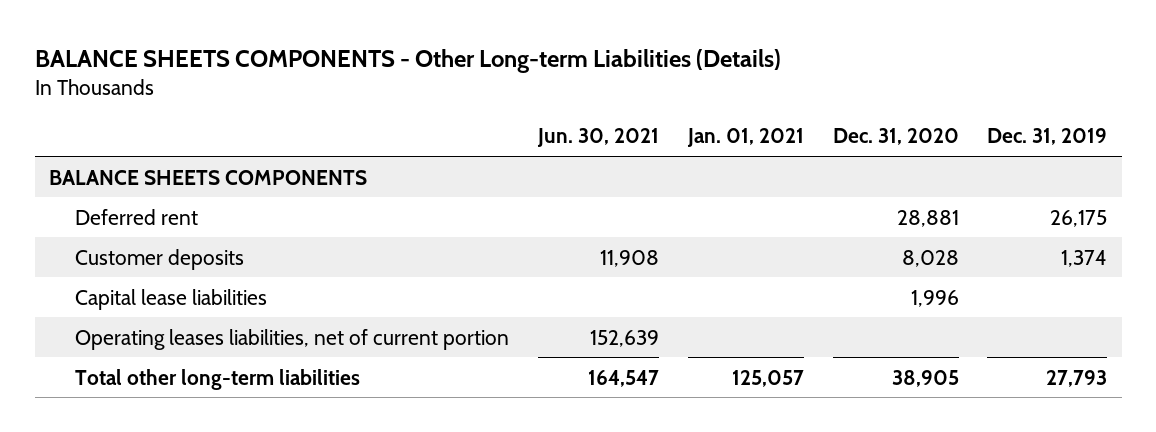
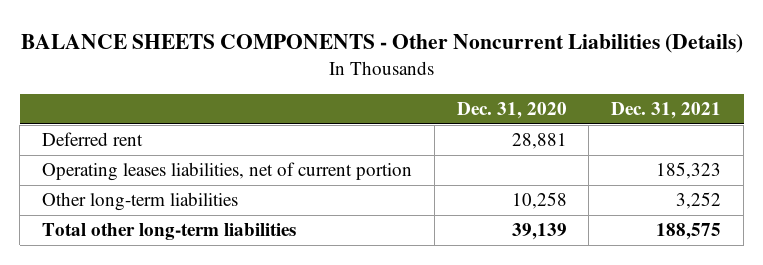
- BALANCE SHEETS COMPONENTS - Other Long-term Liabilities (Details)
+ BALANCE SHEETS COMPONENTS - Other Noncurrent Liabilities (Details)
- | Jun. 30, 2021 | Jan. 01, 2021 | Dec. 31, 2020 | Dec. 31, 2019
+ | Dec. 31, 2020 | Dec. 31, 2021
- BALANCE SHEETS COMPONENTS
- Customer deposits | 11,908 | | 8,028 | 1,374
- Capital lease liabilities | | | 1,996 |
- Total other long-term liabilities | 164,547 | 125,057 | 38,905 | 27,793
+ Other long-term liabilities | 10,258 | 3,252
+ Total other long-term liabilities | 39,139 | 188,575

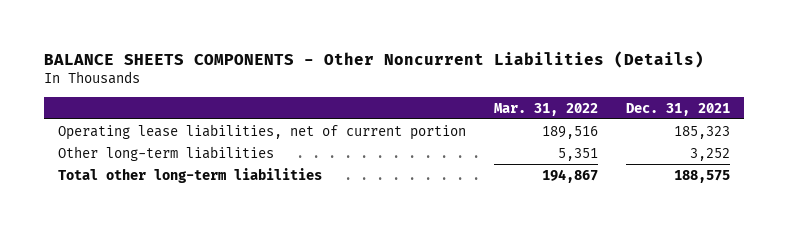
- | Dec. 31, 2020 | Dec. 31, 2021
+ | Mar. 31, 2022 | Dec. 31, 2021
- Deferred rent | 28,881 |
- Operating leases liabilities, net of current portion | | 185,323
+ Operating lease liabilities, net of current portion | 189,516 | 185,323

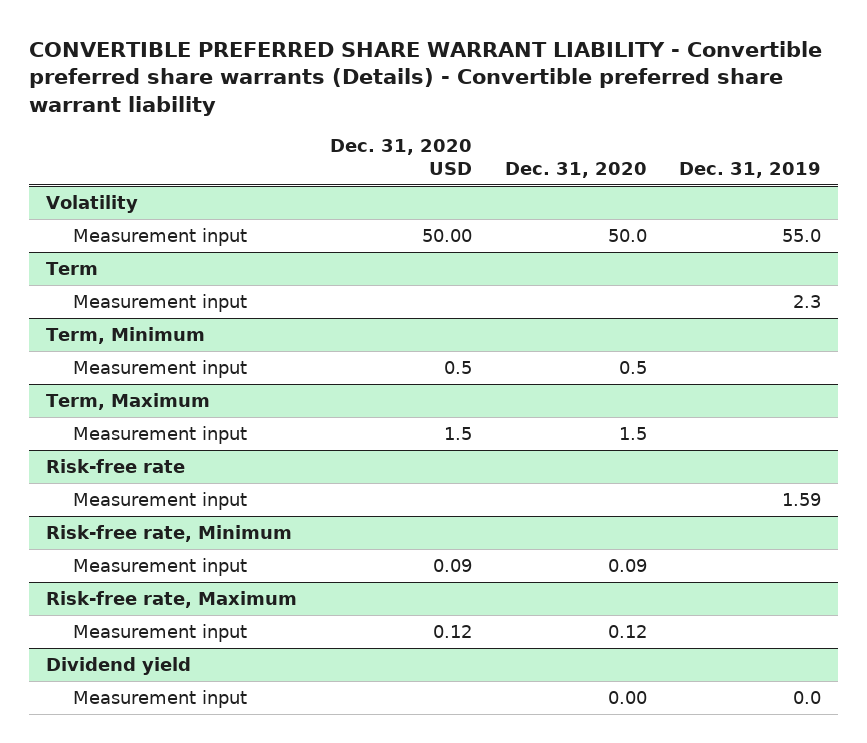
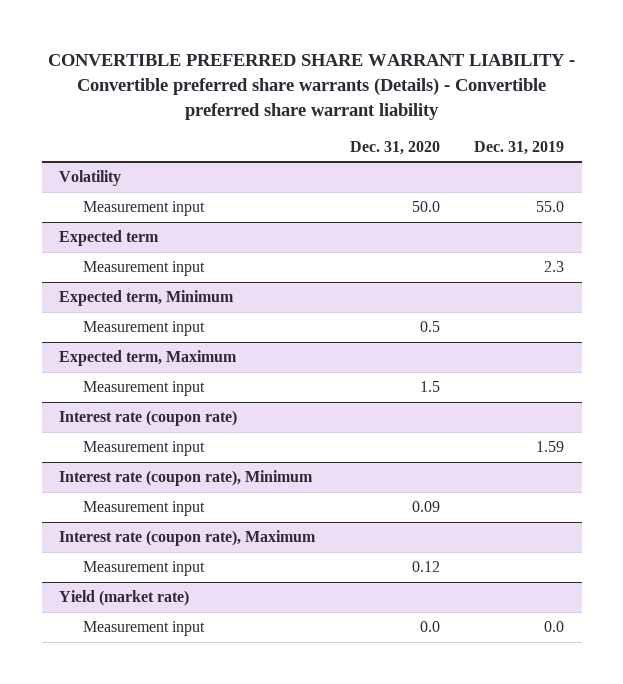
- | Dec. 31, 2020 USD | Dec. 31, 2020 | Dec. 31, 2019
+ | Dec. 31, 2020 | Dec. 31, 2019
- Term
+ Expected term
- Term, Minimum
+ Expected term, Minimum
- Term, Maximum
+ Expected term, Maximum
- Risk-free rate
+ Interest rate (coupon rate)
- Risk-free rate, Minimum
+ Interest rate (coupon rate), Minimum
- Risk-free rate, Maximum
+ Interest rate (coupon rate), Maximum
- Dividend yield
- Measurement input | | 0.00 | 0.0
+ Yield (market rate)
+ Measurement input | 0.0 | 0.0

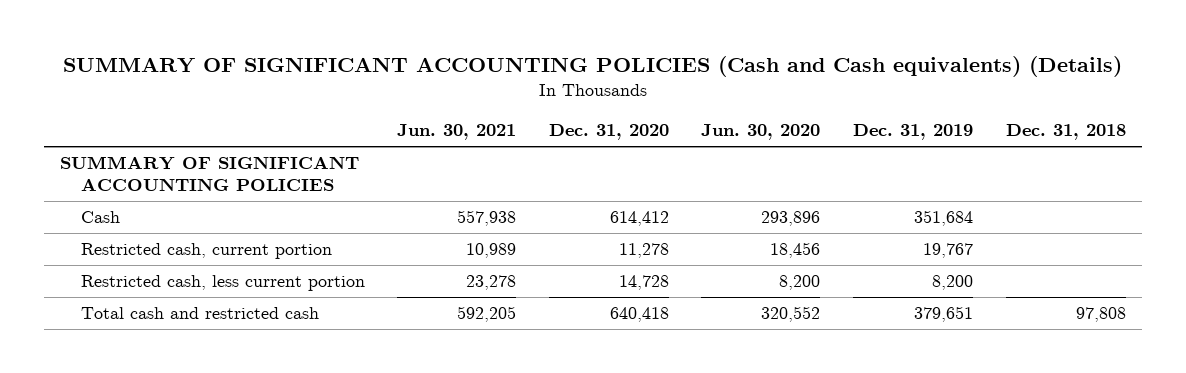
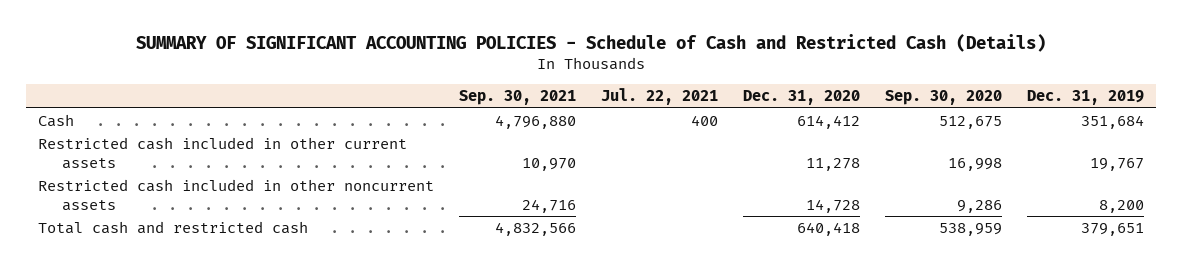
- SUMMARY OF SIGNIFICANT ACCOUNTING POLICIES (Cash and Cash equivalents) (Details)
+ SUMMARY OF SIGNIFICANT ACCOUNTING POLICIES - Schedule of Cash and Restricted Cash (Details)
- | Jun. 30, 2021 | Dec. 31, 2020 | Jun. 30, 2020 | Dec. 31, 2019 | Dec. 31, 2018
+ | Sep. 30, 2021 | Jul. 22, 2021 | Dec. 31, 2020 | Sep. 30, 2020 | Dec. 31, 2019
- SUMMARY OF SIGNIFICANT ACCOUNTING POLICIES
- Restricted cash, current portion | 10,989 | 11,278 | 18,456 | 19,767 |
- Restricted cash, less current portion | 23,278 | 14,728 | 8,200 | 8,200 |
+ Restricted cash included in other current assets | 10,970 | | 11,278 | 16,998 | 19,767
+ Restricted cash included in other noncurrent assets | 24,716 | | 14,728 | 9,286 | 8,200

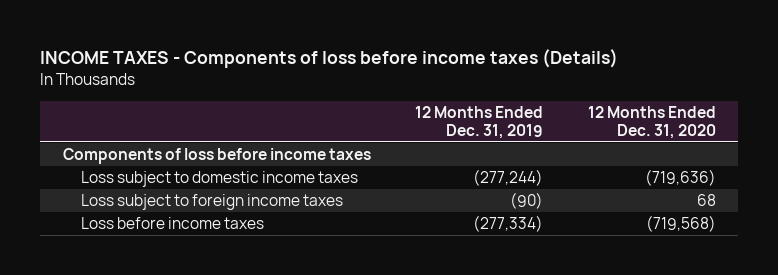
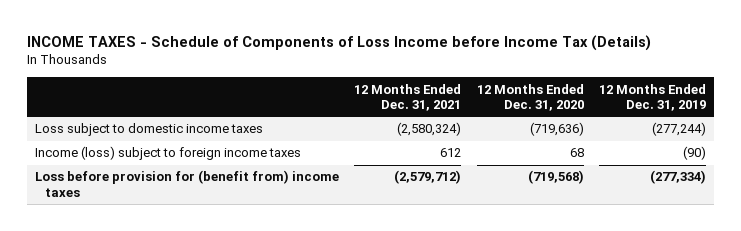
- INCOME TAXES - Components of loss before income taxes (Details)
+ INCOME TAXES - Schedule of Components of Loss Income before Income Tax (Details)
- | 12 Months Ended Dec. 31, 2019 | 12 Months Ended Dec. 31, 2020
+ | 12 Months Ended Dec. 31, 2021 | 12 Months Ended Dec. 31, 2020 | 12 Months Ended Dec. 31, 2019
- Components of loss before income taxes
- Loss subject to foreign income taxes | (90) | 68
- Loss before income taxes | (277,334) | (719,568)
+ Income (loss) subject to foreign income taxes | 612 | 68 | (90)
+ Loss before provision for (benefit from) income taxes | (2,579,712) | (719,568) | (277,334)

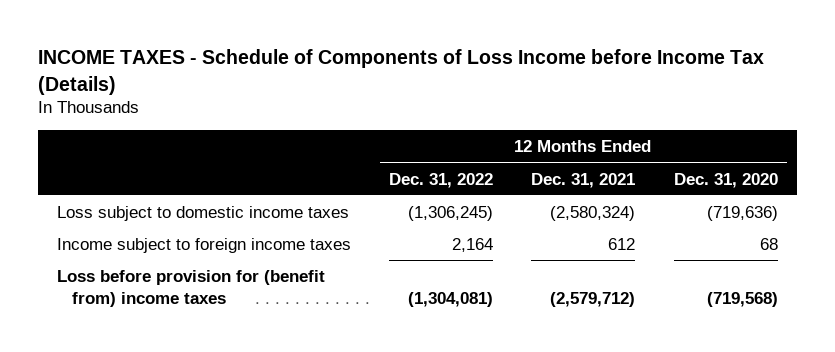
- | 12 Months Ended Dec. 31, 2021 | 12 Months Ended Dec. 31, 2020 | 12 Months Ended Dec. 31, 2019
+ | 12 Months Ended Dec. 31, 2022 | 12 Months Ended Dec. 31, 2021 | 12 Months Ended Dec. 31, 2020
- Income (loss) subject to foreign income taxes | 612 | 68 | (90)
+ Income subject to foreign income taxes | 2,164 | 612 | 68

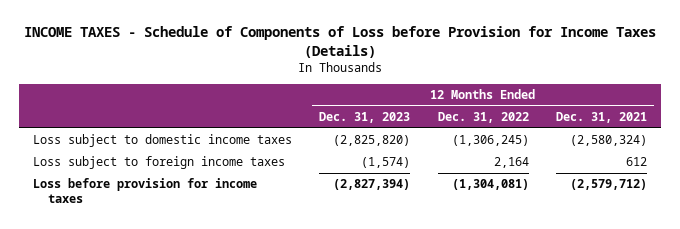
- INCOME TAXES - Schedule of Components of Loss Income before Income Tax (Details)
+ INCOME TAXES - Schedule of Components of Loss before Provision for Income Taxes (Details)
- | 12 Months Ended Dec. 31, 2022 | 12 Months Ended Dec. 31, 2021 | 12 Months Ended Dec. 31, 2020
+ | 12 Months Ended Dec. 31, 2023 | 12 Months Ended Dec. 31, 2022 | 12 Months Ended Dec. 31, 2021
- Income subject to foreign income taxes | 2,164 | 612 | 68
- Loss before provision for (benefit from) income taxes | (1,304,081) | (2,579,712) | (719,568)
+ Loss subject to foreign income taxes | (1,574) | 2,164 | 612
+ Loss before provision for income taxes | (2,827,394) | (1,304,081) | (2,579,712)

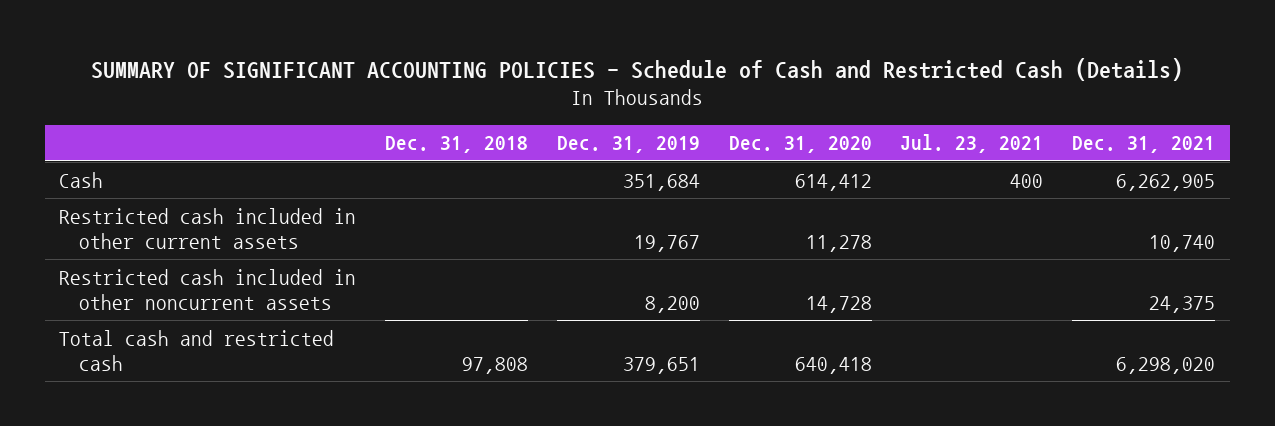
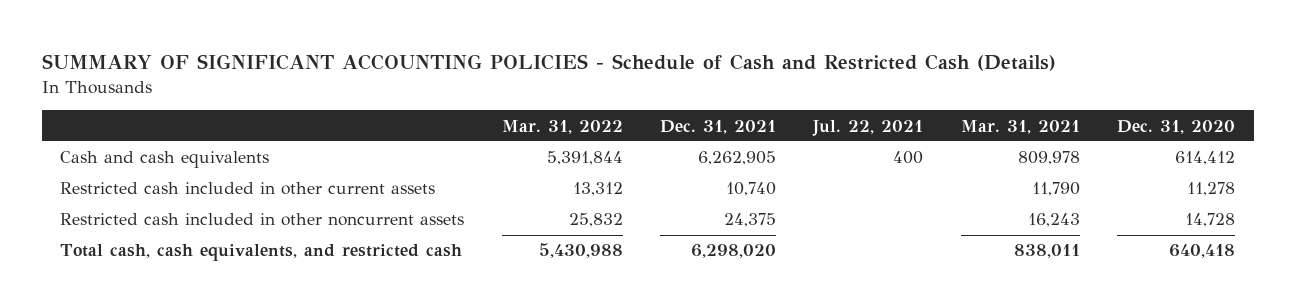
- | Dec. 31, 2018 | Dec. 31, 2019 | Dec. 31, 2020 | Jul. 23, 2021 | Dec. 31, 2021
+ | Mar. 31, 2022 | Dec. 31, 2021 | Jul. 22, 2021 | Mar. 31, 2021 | Dec. 31, 2020
- Cash | | 351,684 | 614,412 | 400 | 6,262,905
+ Cash and cash equivalents | 5,391,844 | 6,262,905 | 400 | 809,978 | 614,412
- Total cash and restricted cash | 97,808 | 379,651 | 640,418 | | 6,298,020
+ Total cash, cash equivalents, and restricted cash | 5,430,988 | 6,298,020 | | 838,011 | 640,418

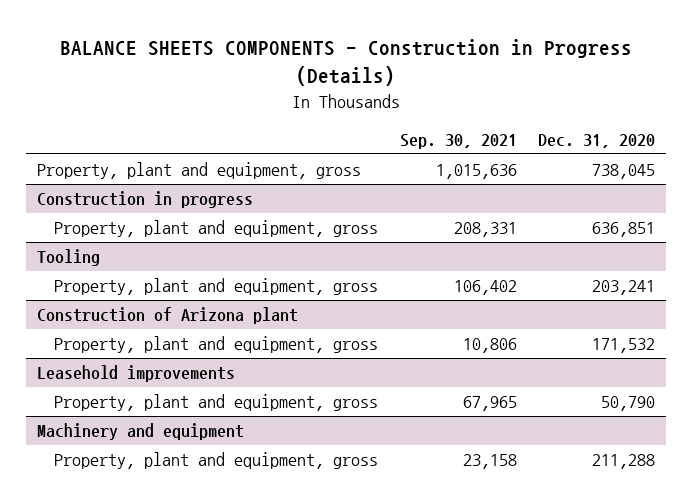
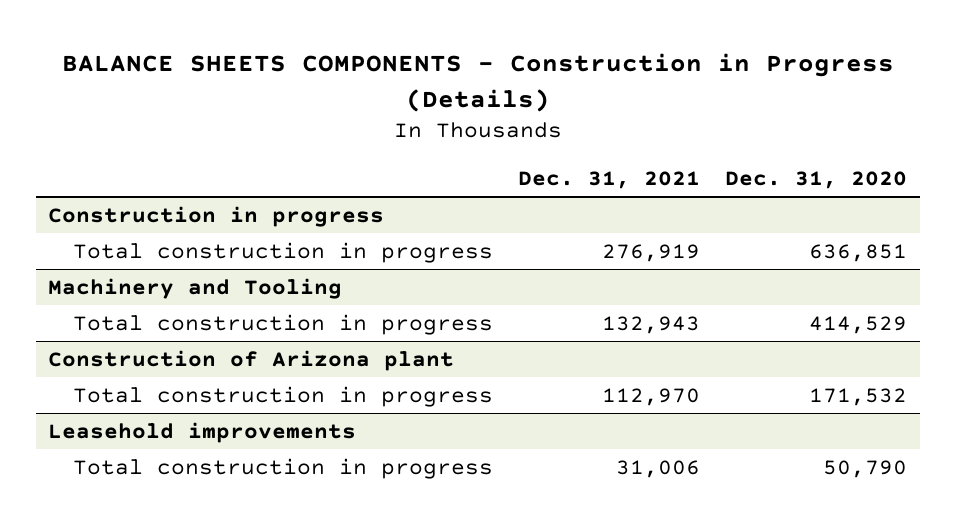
- | Sep. 30, 2021 | Dec. 31, 2020
+ | Dec. 31, 2021 | Dec. 31, 2020
- Property, plant and equipment, gross | 1,015,636 | 738,045
@ Construction in progress
- Property, plant and equipment, gross | 208,331 | 636,851
- Tooling
- Property, plant and equipment, gross | 106,402 | 203,241
@ Construction in progress
+ Total construction in progress | 276,919 | 636,851
+ Machinery and Tooling
+ Total construction in progress | 132,943 | 414,529
@ Construction of Arizona plant
- Property, plant and equipment, gross | 10,806 | 171,532
+ Total construction in progress | 112,970 | 171,532
@ Leasehold improvements
- Property, plant and equipment, gross | 67,965 | 50,790
- Machinery and equipment
- Property, plant and equipment, gross | 23,158 | 211,288
@ Leasehold improvements
+ Total construction in progress | 31,006 | 50,790

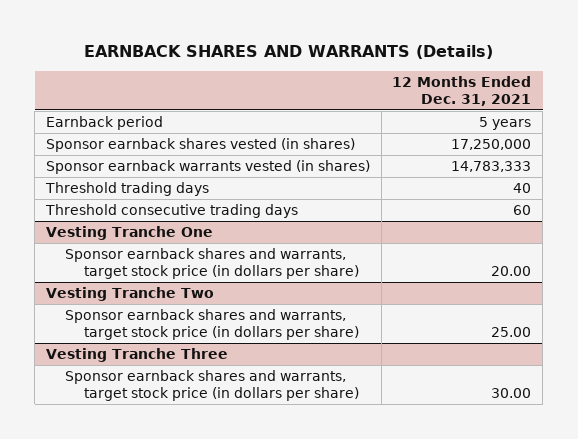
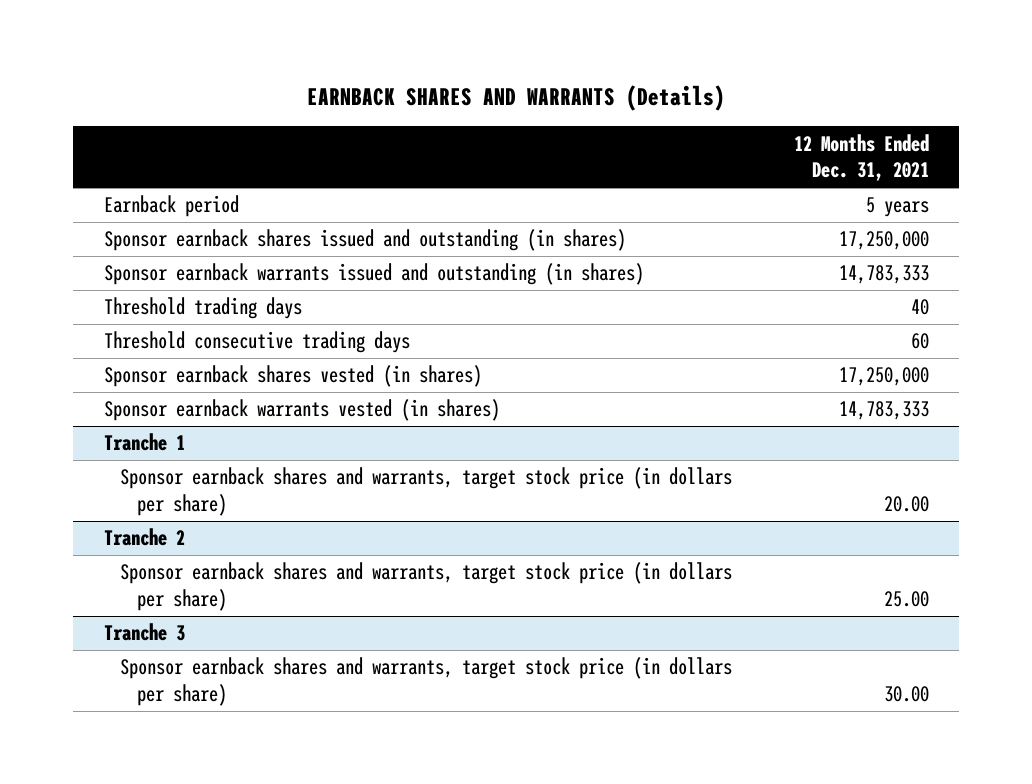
+ Sponsor earnback shares issued and outstanding (in shares) | 17,250,000
+ Sponsor earnback warrants issued and outstanding (in shares) | 14,783,333
- Vesting Tranche One
moved down: Sponsor earnback shares vested (in shares) | 17,250,000
moved down: Sponsor earnback warrants vested (in shares) | 14,783,333
+ Tranche 1
- Vesting Tranche Two
+ Tranche 2
- Vesting Tranche Three
+ Tranche 3

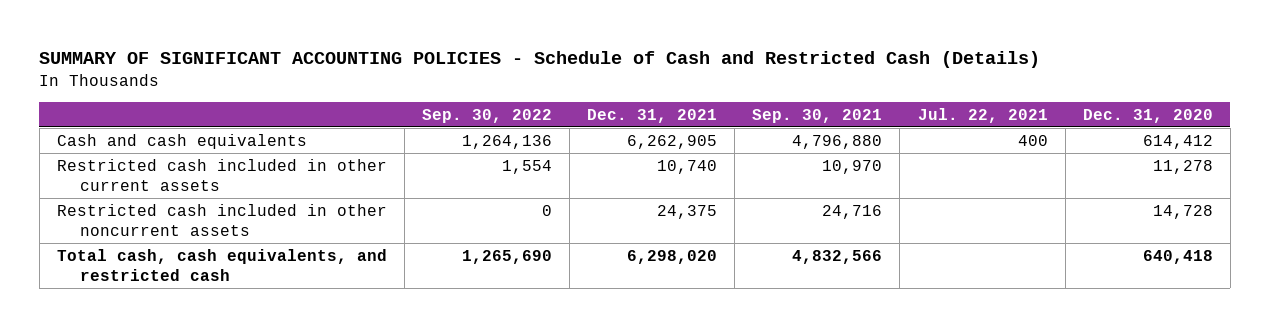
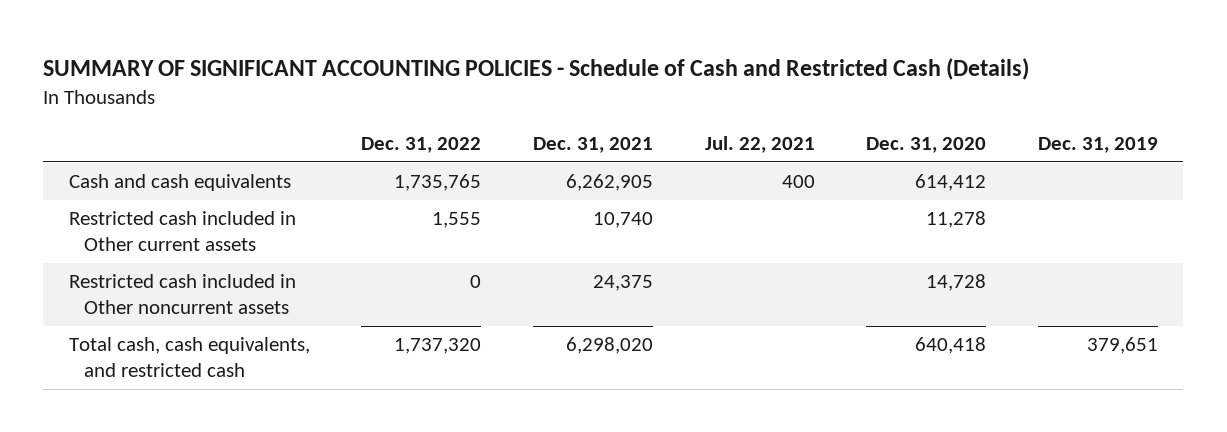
- | Sep. 30, 2022 | Dec. 31, 2021 | Sep. 30, 2021 | Jul. 22, 2021 | Dec. 31, 2020
+ | Dec. 31, 2022 | Dec. 31, 2021 | Jul. 22, 2021 | Dec. 31, 2020 | Dec. 31, 2019
- Restricted cash included in other current assets | 1,554 | 10,740 | 10,970 | | 11,278
- Restricted cash included in other noncurrent assets | 0 | 24,375 | 24,716 | | 14,728
+ Restricted cash included in Other current assets | 1,555 | 10,740 | | 11,278 |
+ Restricted cash included in Other noncurrent assets | 0 | 24,375 | | 14,728 |

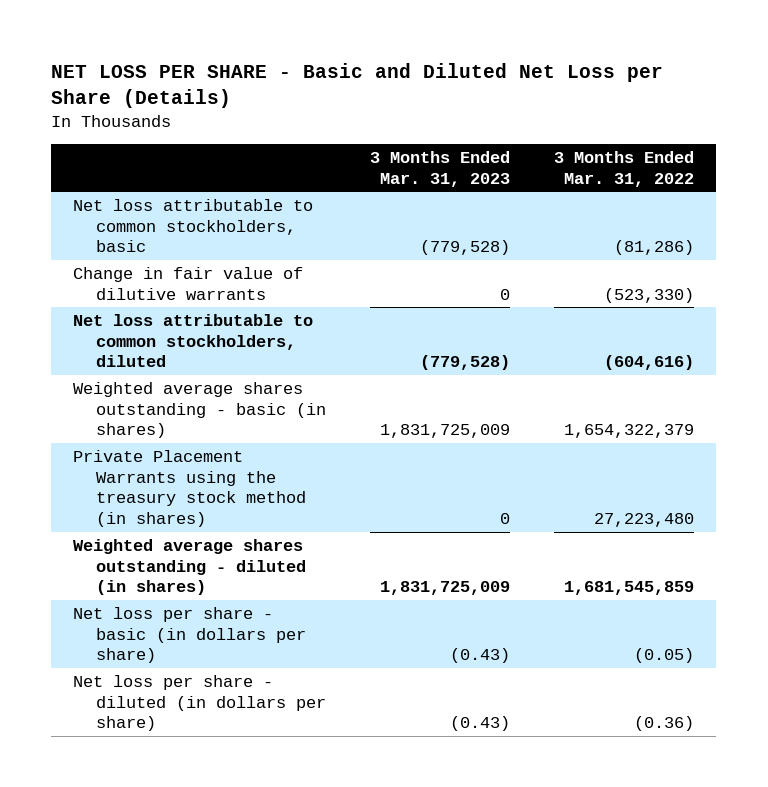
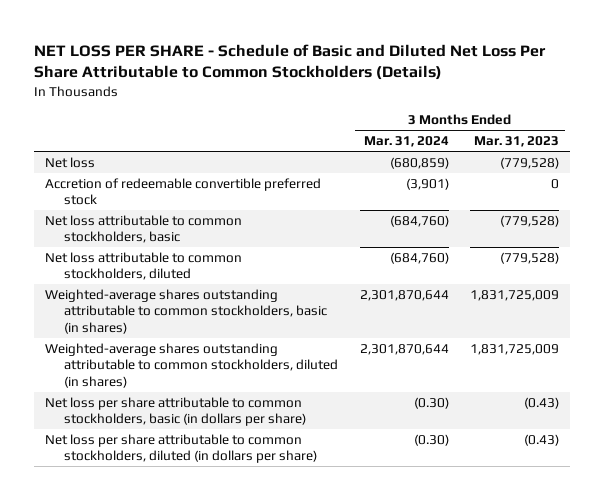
- NET LOSS PER SHARE - Basic and Diluted Net Loss per Share (Details)
+ NET LOSS PER SHARE - Schedule of Basic and Diluted Net Loss Per Share Attributable to Common Stockholders (Details)
- | 3 Months Ended Mar. 31, 2023 | 3 Months Ended Mar. 31, 2022
+ | 3 Months Ended Mar. 31, 2024 | 3 Months Ended Mar. 31, 2023
+ Net loss | (680,859) | (779,528)
+ Accretion of redeemable convertible preferred stock | (3,901) | 0
- Change in fair value of dilutive warrants | 0 | (523,330)
- Weighted average shares outstanding - basic (in shares) | 1,831,725,009 | 1,654,322,379
- Private Placement Warrants using the treasury stock method (in shares) | 0 | 27,223,480
- Weighted average shares outstanding - diluted (in shares) | 1,831,725,009 | 1,681,545,859
- Net loss per share - basic (in dollars per share) | (0.43) | (0.05)
- Net loss per share - diluted (in dollars per share) | (0.43) | (0.36)
+ Weighted-average shares outstanding attributable to common stockholders, basic (in shares) | 2,301,870,644 | 1,831,725,009
+ Weighted-average shares outstanding attributable to common stockholders, diluted (in shares) | 2,301,870,644 | 1,831,725,009
+ Net loss per share attributable to common stockholders, basic (in dollars per share) | (0.30) | (0.43)
+ Net loss per share attributable to common stockholders, diluted (in dollars per share) | (0.30) | (0.43)

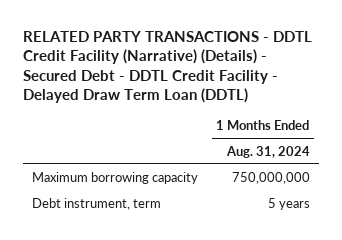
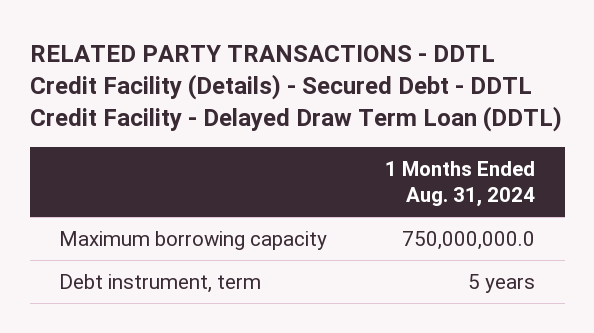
- RELATED PARTY TRANSACTIONS - DDTL Credit Facility (Narrative) (Details) - Secured Debt - DDTL Credit Facility - Delayed Draw Term Loan (DDTL)
+ RELATED PARTY TRANSACTIONS - DDTL Credit Facility (Details) - Secured Debt - DDTL Credit Facility - Delayed Draw Term Loan (DDTL)
- Maximum borrowing capacity | 750,000,000
+ Maximum borrowing capacity | 750,000,000.0

